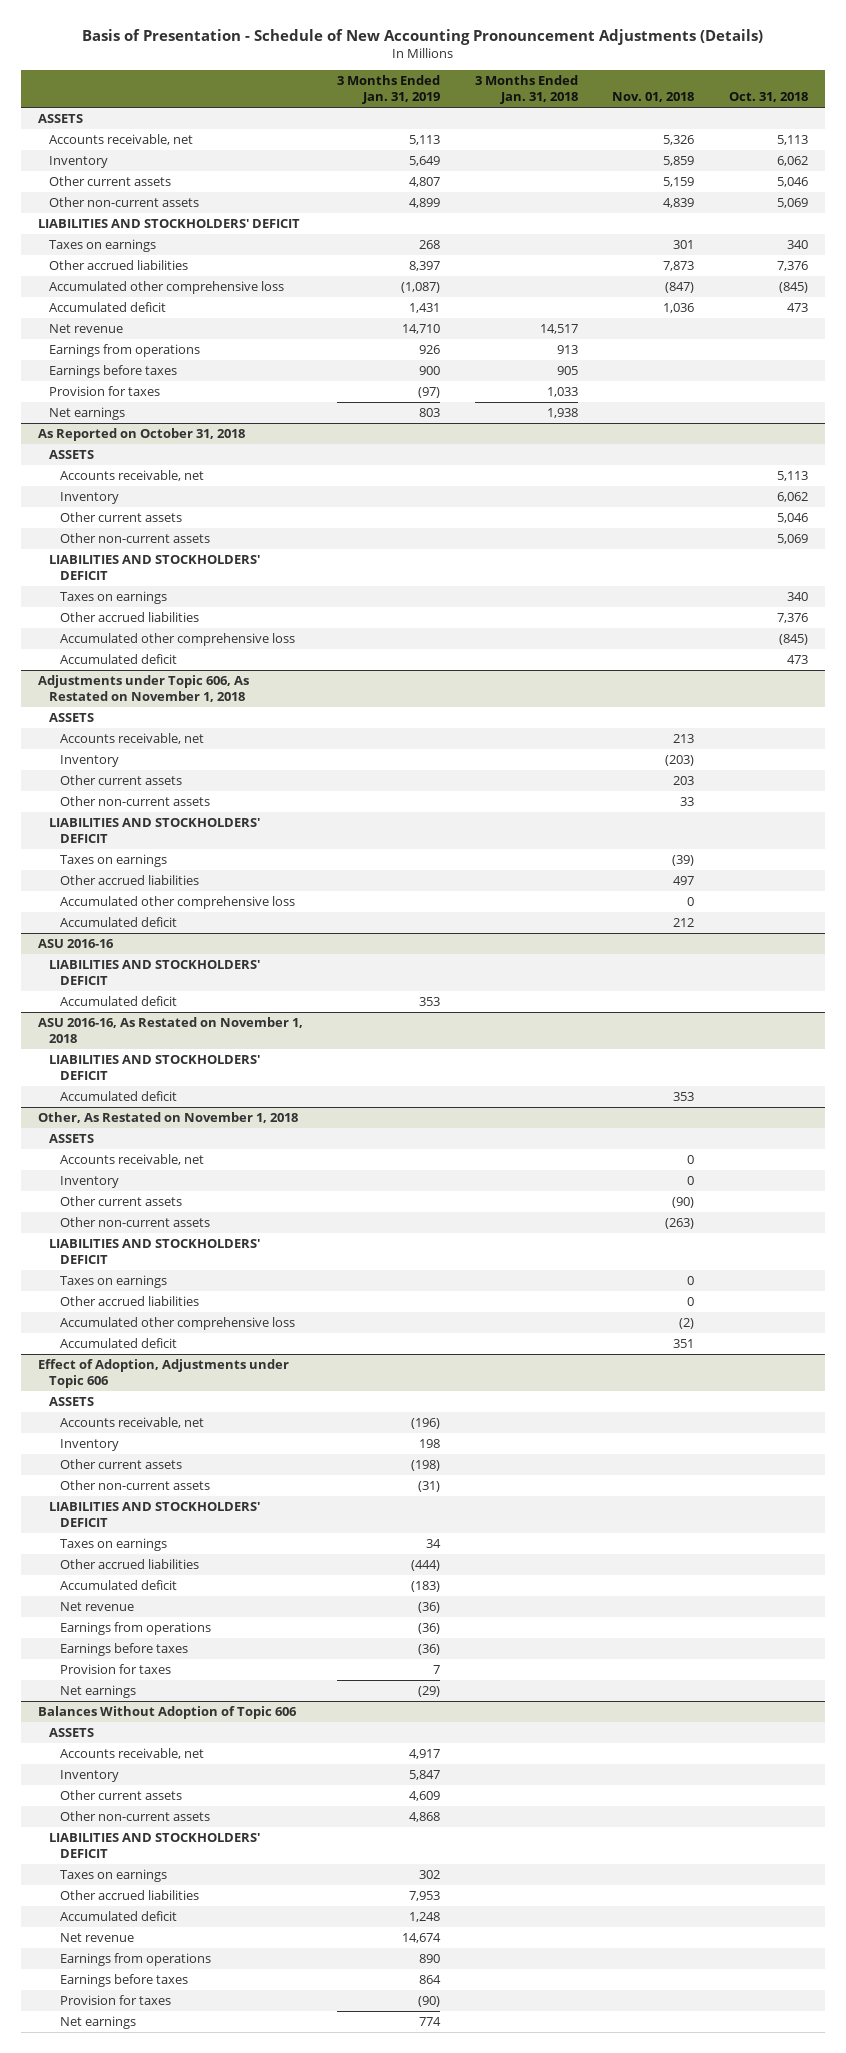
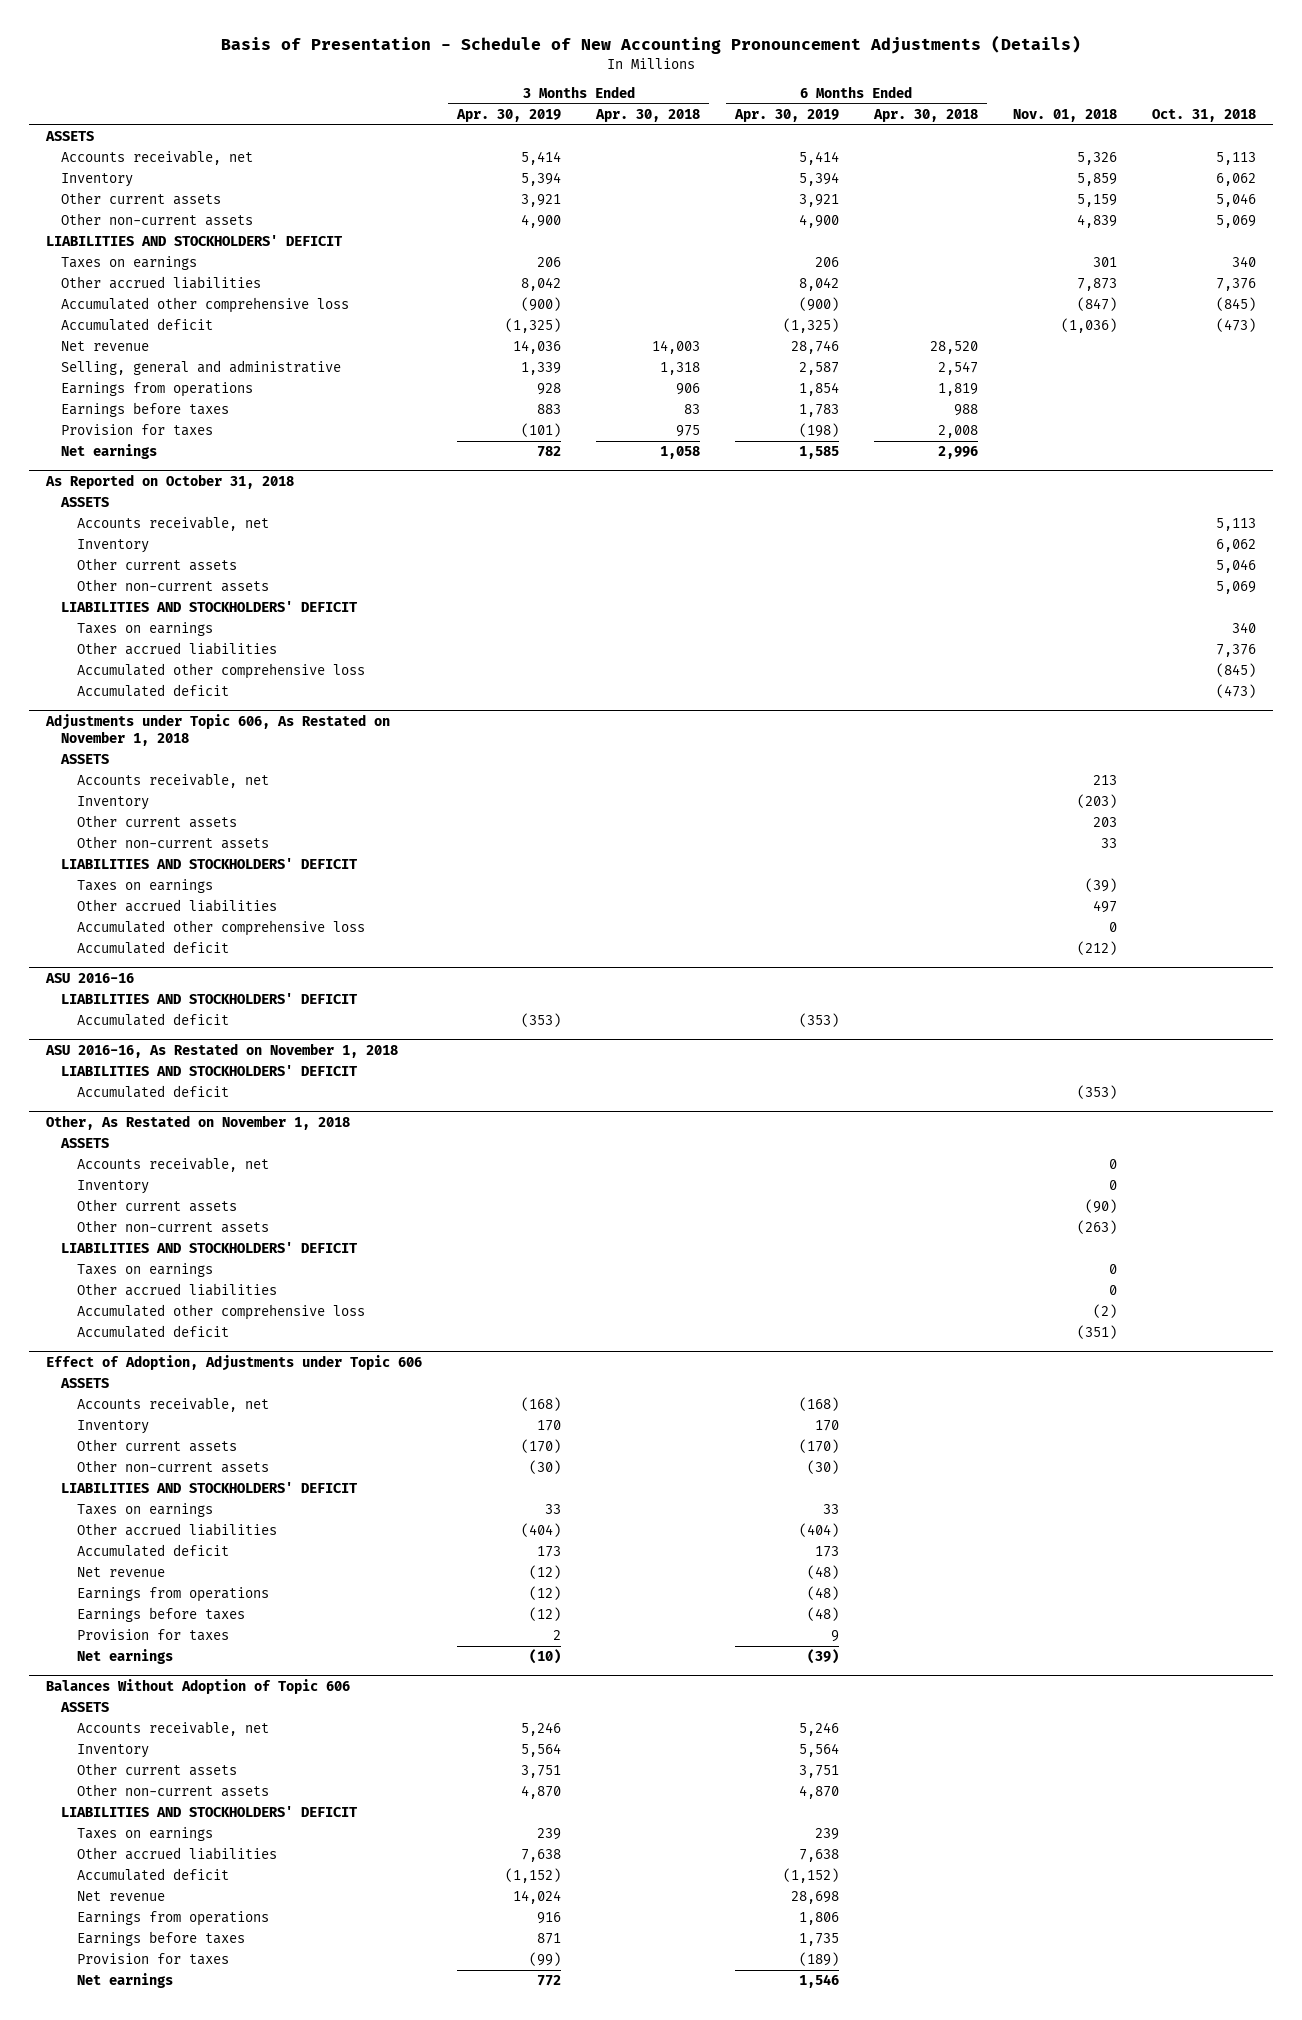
- | 3 Months Ended Jan. 31, 2019 | 3 Months Ended Jan. 31, 2018 | Nov. 01, 2018 | Oct. 31, 2018
+ | 3 Months Ended Apr. 30, 2019 | 3 Months Ended Apr. 30, 2018 | 6 Months Ended Apr. 30, 2019 | 6 Months Ended Apr. 30, 2018 | Nov. 01, 2018 | Oct. 31, 2018
- Accumulated deficit | 1,431 | | 1,036 | 473
+ Accumulated deficit | (1,325) | | (1,325) | | (1,036) | (473)
+ Selling, general and administrative | 1,339 | 1,318 | 2,587 | 2,547 | |
@ As Reported on October 31, 2018
- Accumulated deficit | | | | 473
+ Accumulated deficit | | | | | | (473)
@ Adjustments under Topic 606, As Restated on November 1, 2018
- Accumulated deficit | | | 212 |
+ Accumulated deficit | | | | | (212) |
@ ASU 2016-16, As Restated on November 1, 2018
- Accumulated deficit | | | 353 |
+ Accumulated deficit | | | | | (353) |
@ Other, As Restated on November 1, 2018
- Accumulated deficit | | | 351 |
+ Accumulated deficit | | | | | (351) |

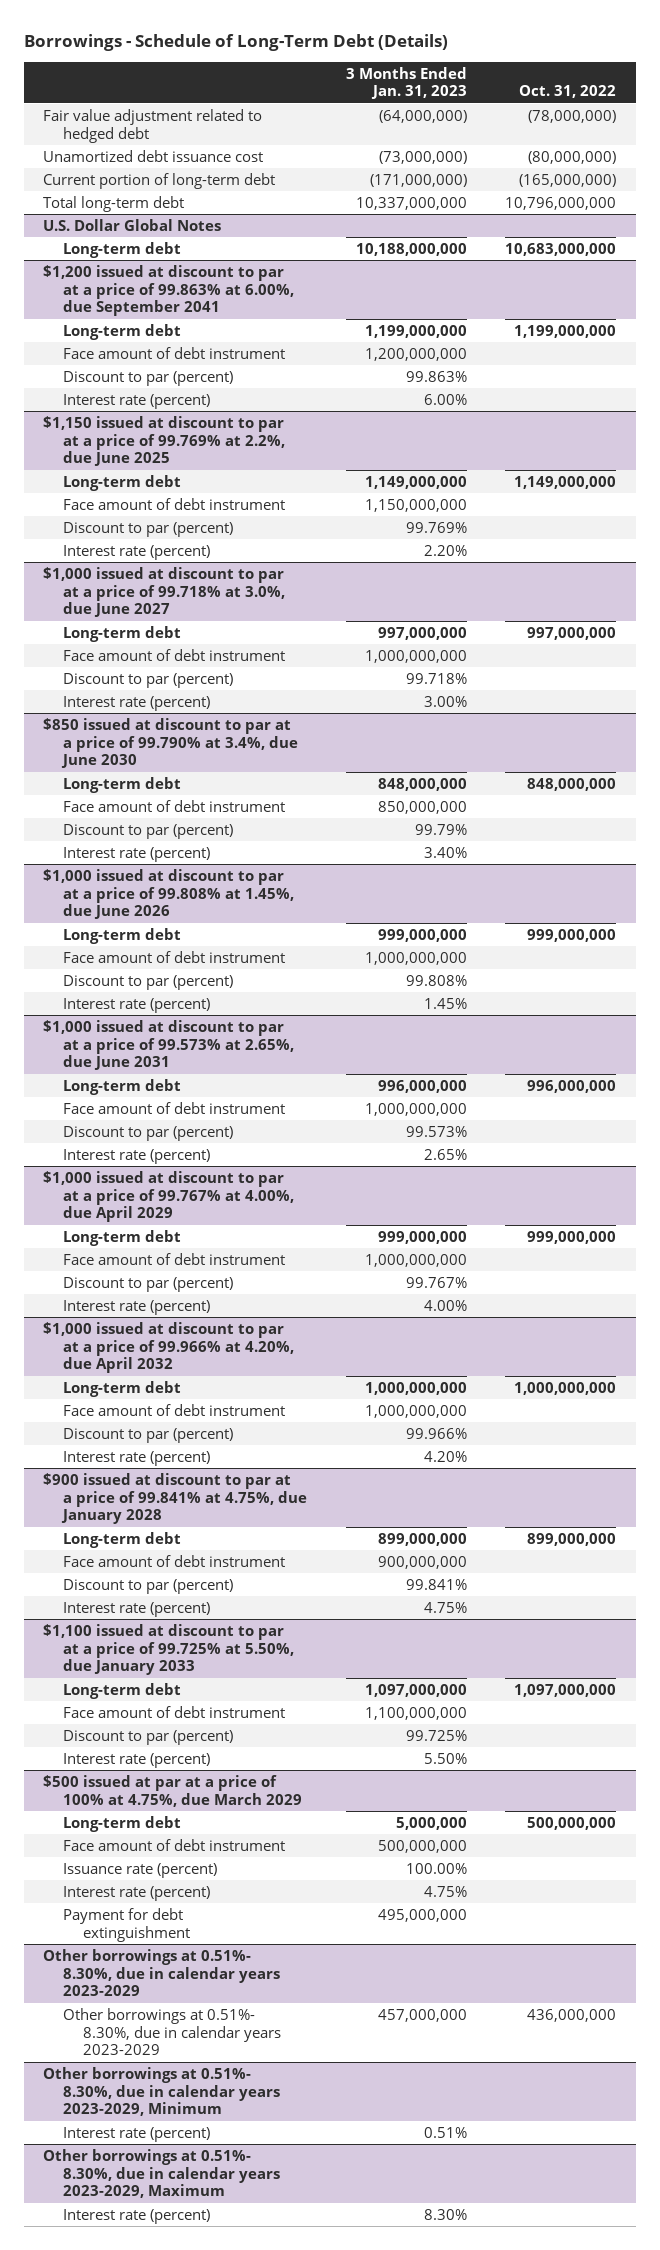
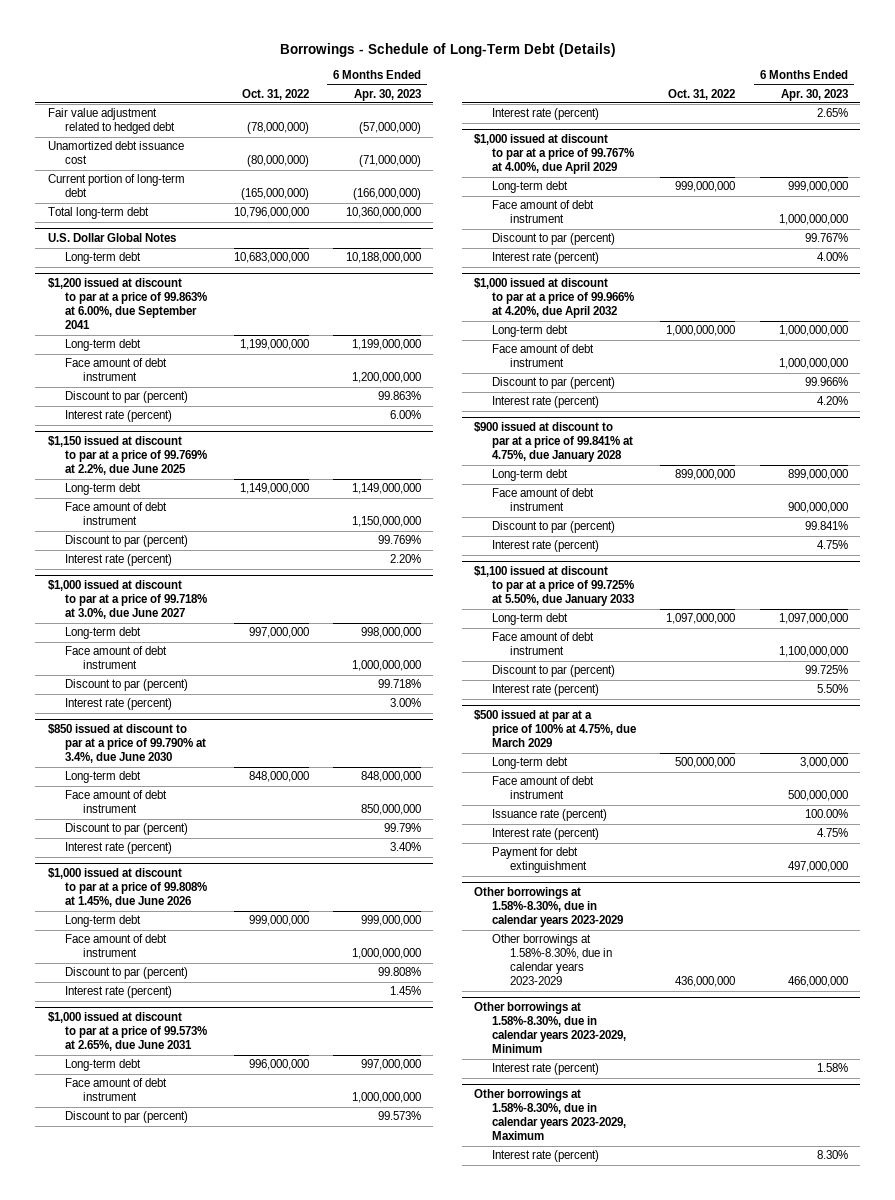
- | 3 Months Ended Jan. 31, 2023 | Oct. 31, 2022
+ | Oct. 31, 2022 | 6 Months Ended Apr. 30, 2023
- Other borrowings at 0.51%- 8.30%, due in calendar years 2023-2029
- Other borrowings at 0.51%- 8.30%, due in calendar years 2023-2029 | 457,000,000 | 436,000,000
- Other borrowings at 0.51%- 8.30%, due in calendar years 2023-2029, Minimum
+ Other borrowings at 1.58%-8.30%, due in calendar years 2023-2029
+ Other borrowings at 1.58%-8.30%, due in calendar years 2023-2029 | 436,000,000 | 466,000,000
+ Other borrowings at 1.58%-8.30%, due in calendar years 2023-2029, Minimum
- Other borrowings at 0.51%- 8.30%, due in calendar years 2023-2029, Maximum
+ Other borrowings at 1.58%-8.30%, due in calendar years 2023-2029, Maximum

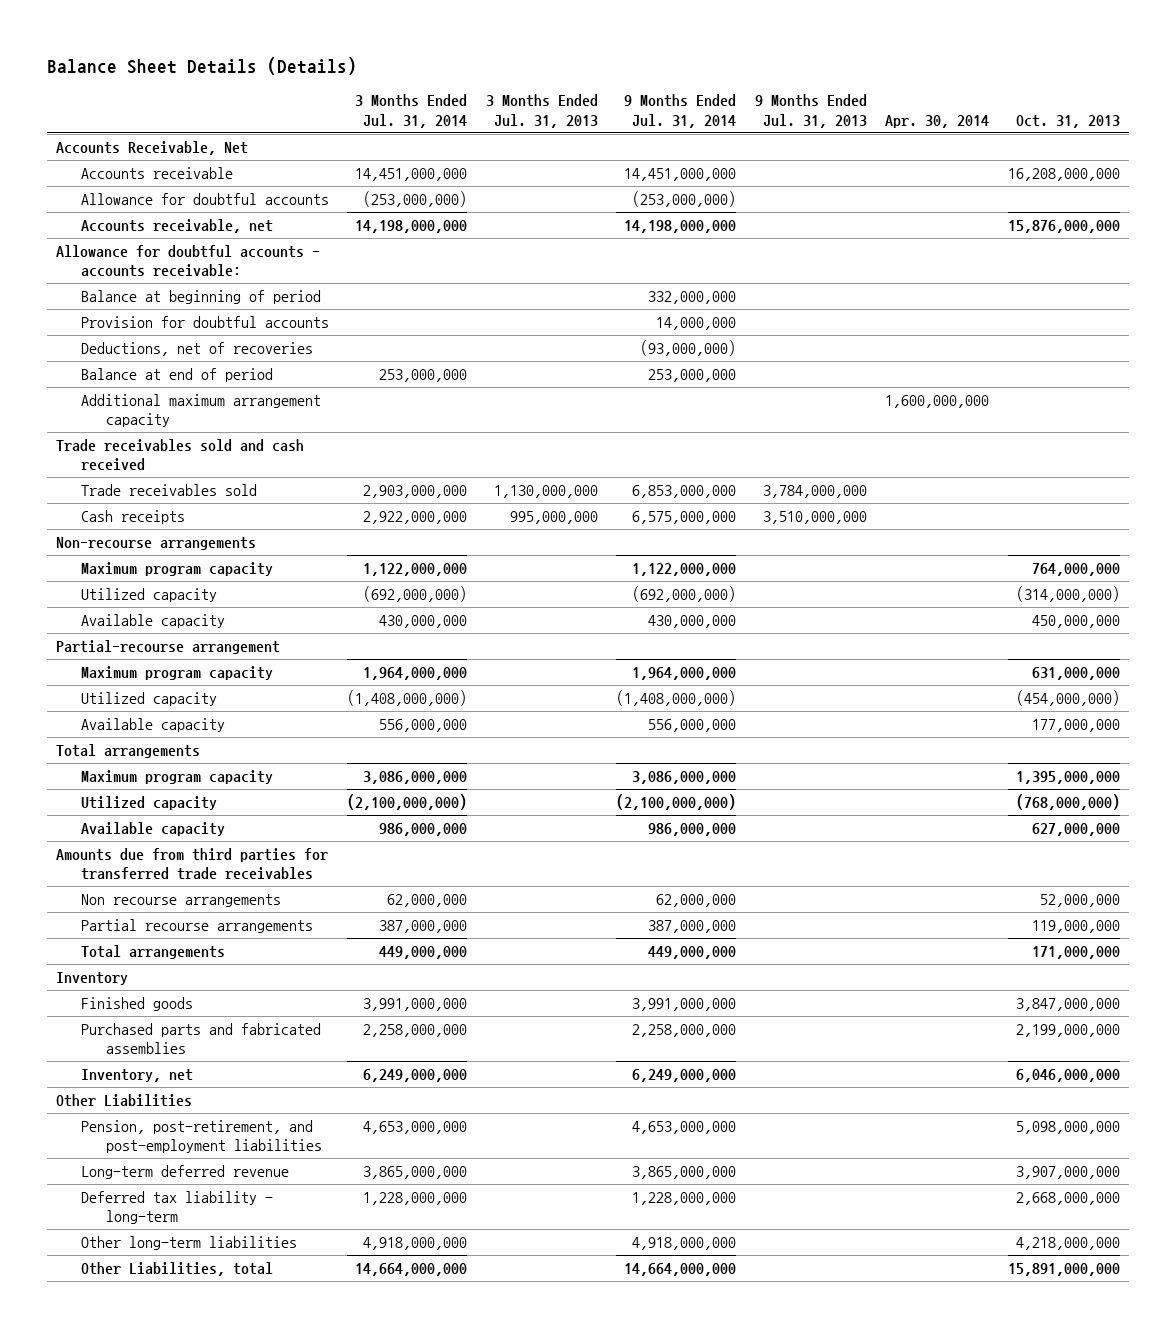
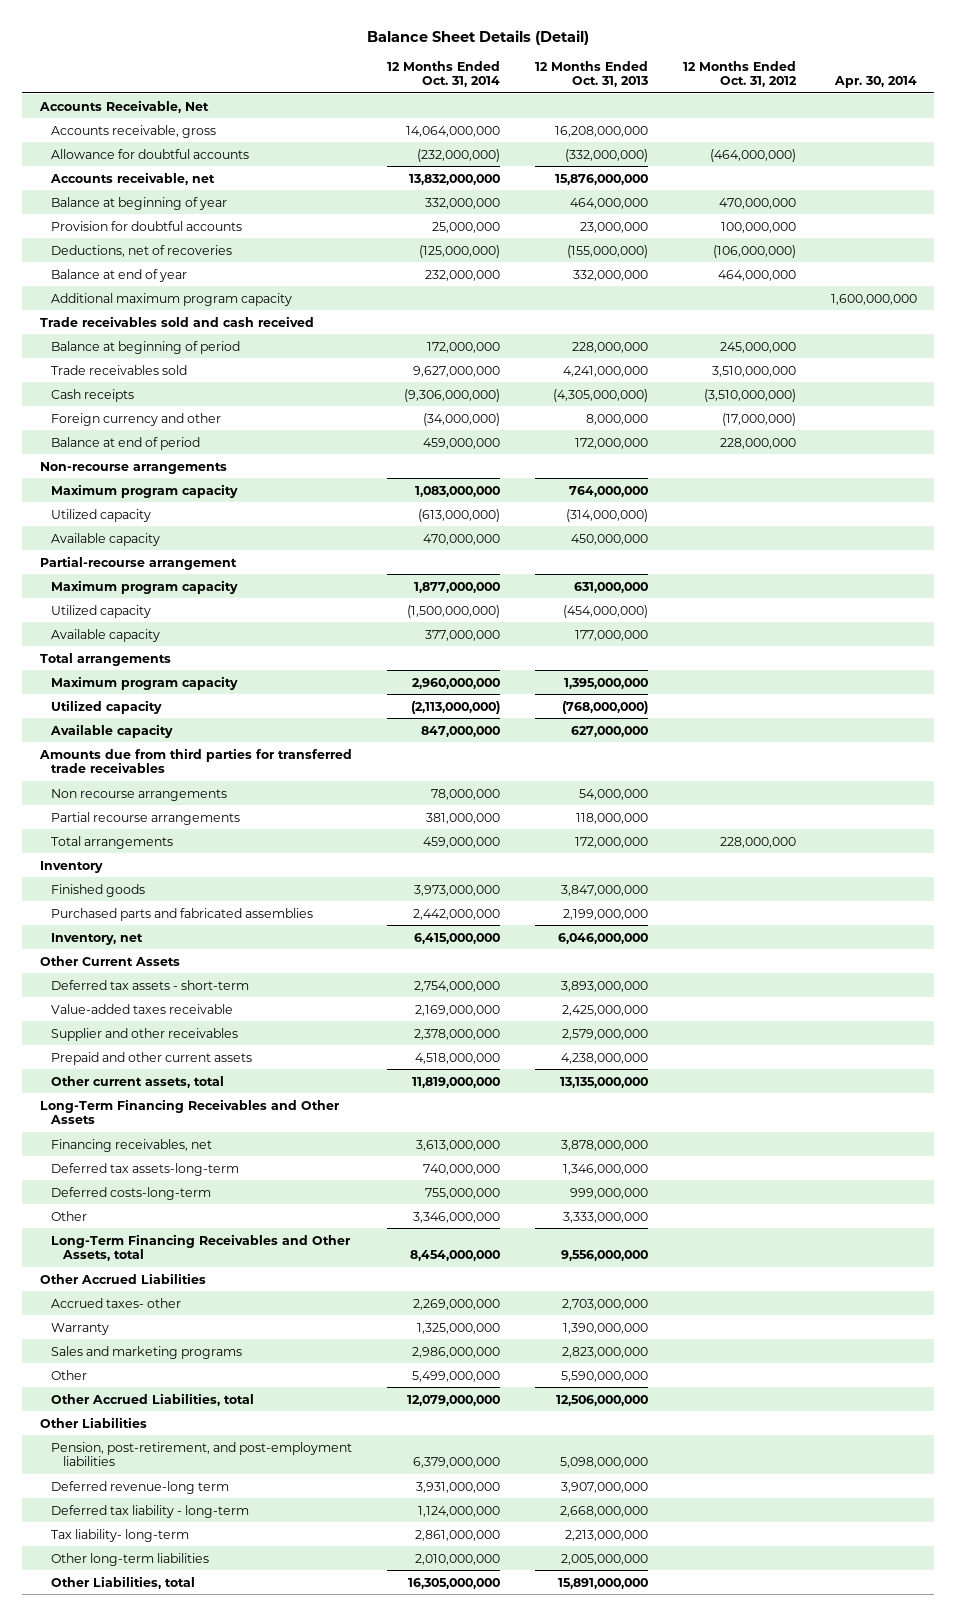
- Balance Sheet Details (Details)
+ Balance Sheet Details (Detail)
- | 3 Months Ended Jul. 31, 2014 | 3 Months Ended Jul. 31, 2013 | 9 Months Ended Jul. 31, 2014 | 9 Months Ended Jul. 31, 2013 | Apr. 30, 2014 | Oct. 31, 2013
+ | 12 Months Ended Oct. 31, 2014 | 12 Months Ended Oct. 31, 2013 | 12 Months Ended Oct. 31, 2012 | Apr. 30, 2014
- Accounts receivable | 14,451,000,000 | | 14,451,000,000 | | | 16,208,000,000
+ Accounts receivable, gross | 14,064,000,000 | 16,208,000,000 | |
- Allowance for doubtful accounts - accounts receivable:
+ Balance at beginning of year | 332,000,000 | 464,000,000 | 470,000,000 |
- Additional maximum arrangement capacity | | | | | 1,600,000,000 |
+ Balance at end of year | 232,000,000 | 332,000,000 | 464,000,000 |
+ Additional maximum program capacity | | | | 1,600,000,000
moved down: Balance at beginning of period | 172,000,000 | 228,000,000 | 245,000,000 |
+ Foreign currency and other | (34,000,000) | 8,000,000 | (17,000,000) |
moved down: Balance at end of period | 459,000,000 | 172,000,000 | 228,000,000 |
+ Other Current Assets
+ Deferred tax assets - short-term | 2,754,000,000 | 3,893,000,000 | |
+ Value-added taxes receivable | 2,169,000,000 | 2,425,000,000 | |
+ Supplier and other receivables | 2,378,000,000 | 2,579,000,000 | |
+ Prepaid and other current assets | 4,518,000,000 | 4,238,000,000 | |
+ Other current assets, total | 11,819,000,000 | 13,135,000,000 | |
+ Long-Term Financing Receivables and Other Assets
+ Financing receivables, net | 3,613,000,000 | 3,878,000,000 | |
+ Deferred tax assets-long-term | 740,000,000 | 1,346,000,000 | |
+ Deferred costs-long-term | 755,000,000 | 999,000,000 | |
+ Other | 3,346,000,000 | 3,333,000,000 | |
+ Long-Term Financing Receivables and Other Assets, total | 8,454,000,000 | 9,556,000,000 | |
+ Other Accrued Liabilities
+ Accrued taxes- other | 2,269,000,000 | 2,703,000,000 | |
+ Warranty | 1,325,000,000 | 1,390,000,000 | |
+ Sales and marketing programs | 2,986,000,000 | 2,823,000,000 | |
+ Other | 5,499,000,000 | 5,590,000,000 | |
+ Other Accrued Liabilities, total | 12,079,000,000 | 12,506,000,000 | |
- Long-term deferred revenue | 3,865,000,000 | | 3,865,000,000 | | | 3,907,000,000
+ Deferred revenue-long term | 3,931,000,000 | 3,907,000,000 | |
+ Tax liability- long-term | 2,861,000,000 | 2,213,000,000 | |

